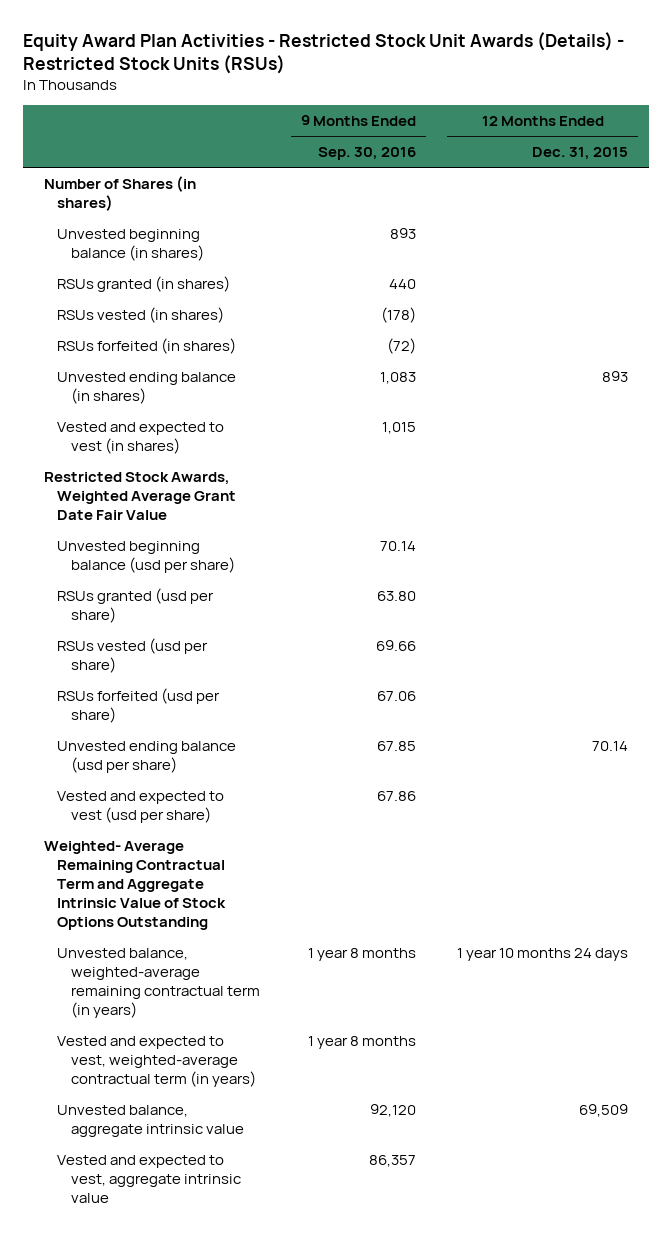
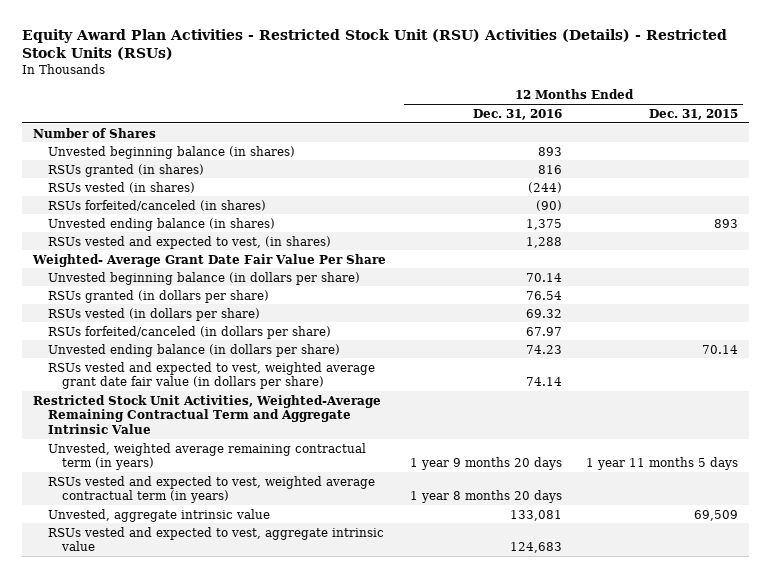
- Equity Award Plan Activities - Restricted Stock Unit Awards (Details) - Restricted Stock Units (RSUs)
+ Equity Award Plan Activities - Restricted Stock Unit (RSU) Activities (Details) - Restricted Stock Units (RSUs)
- | 9 Months Ended Sep. 30, 2016 | 12 Months Ended Dec. 31, 2015
+ | 12 Months Ended Dec. 31, 2016 | 12 Months Ended Dec. 31, 2015
- Number of Shares (in shares)
+ Number of Shares
- RSUs forfeited (in shares) | (72) |
+ RSUs forfeited/canceled (in shares) | (90) |
- Vested and expected to vest (in shares) | 1,015 |
- Restricted Stock Awards, Weighted Average Grant Date Fair Value
- Unvested beginning balance (usd per share) | 70.14 |
- RSUs granted (usd per share) | 63.80 |
- RSUs vested (usd per share) | 69.66 |
- RSUs forfeited (usd per share) | 67.06 |
- Unvested ending balance (usd per share) | 67.85 | 70.14
- Vested and expected to vest (usd per share) | 67.86 |
- Weighted- Average Remaining Contractual Term and Aggregate Intrinsic Value of Stock Options Outstanding
- Unvested balance, weighted-average remaining contractual term (in years) | 1 year 8 months | 1 year 10 months 24 days
- Vested and expected to vest, weighted-average contractual term (in years) | 1 year 8 months |
- Unvested balance, aggregate intrinsic value | 92,120 | 69,509
- Vested and expected to vest, aggregate intrinsic value | 86,357 |
+ RSUs vested and expected to vest, (in shares) | 1,288 |
+ Weighted- Average Grant Date Fair Value Per Share
+ Unvested beginning balance (in dollars per share) | 70.14 |
+ RSUs granted (in dollars per share) | 76.54 |
+ RSUs vested (in dollars per share) | 69.32 |
+ RSUs forfeited/canceled (in dollars per share) | 67.97 |
+ Unvested ending balance (in dollars per share) | 74.23 | 70.14
+ RSUs vested and expected to vest, weighted average grant date fair value (in dollars per share) | 74.14 |
+ Restricted Stock Unit Activities, Weighted-Average Remaining Contractual Term and Aggregate Intrinsic Value
+ Unvested, weighted average remaining contractual term (in years) | 1 year 9 months 20 days | 1 year 11 months 5 days
+ RSUs vested and expected to vest, weighted average contractual term (in years) | 1 year 8 months 20 days |
+ Unvested, aggregate intrinsic value | 133,081 | 69,509
+ RSUs vested and expected to vest, aggregate intrinsic value | 124,683 |

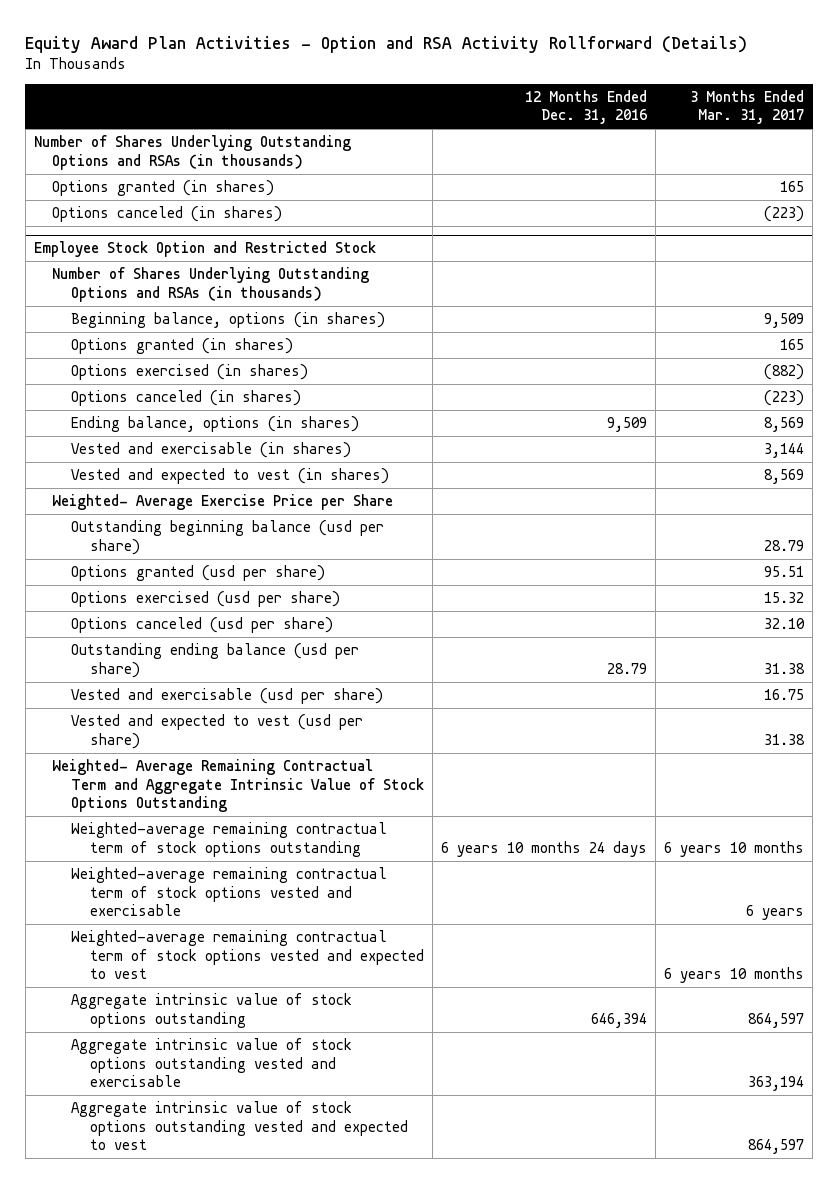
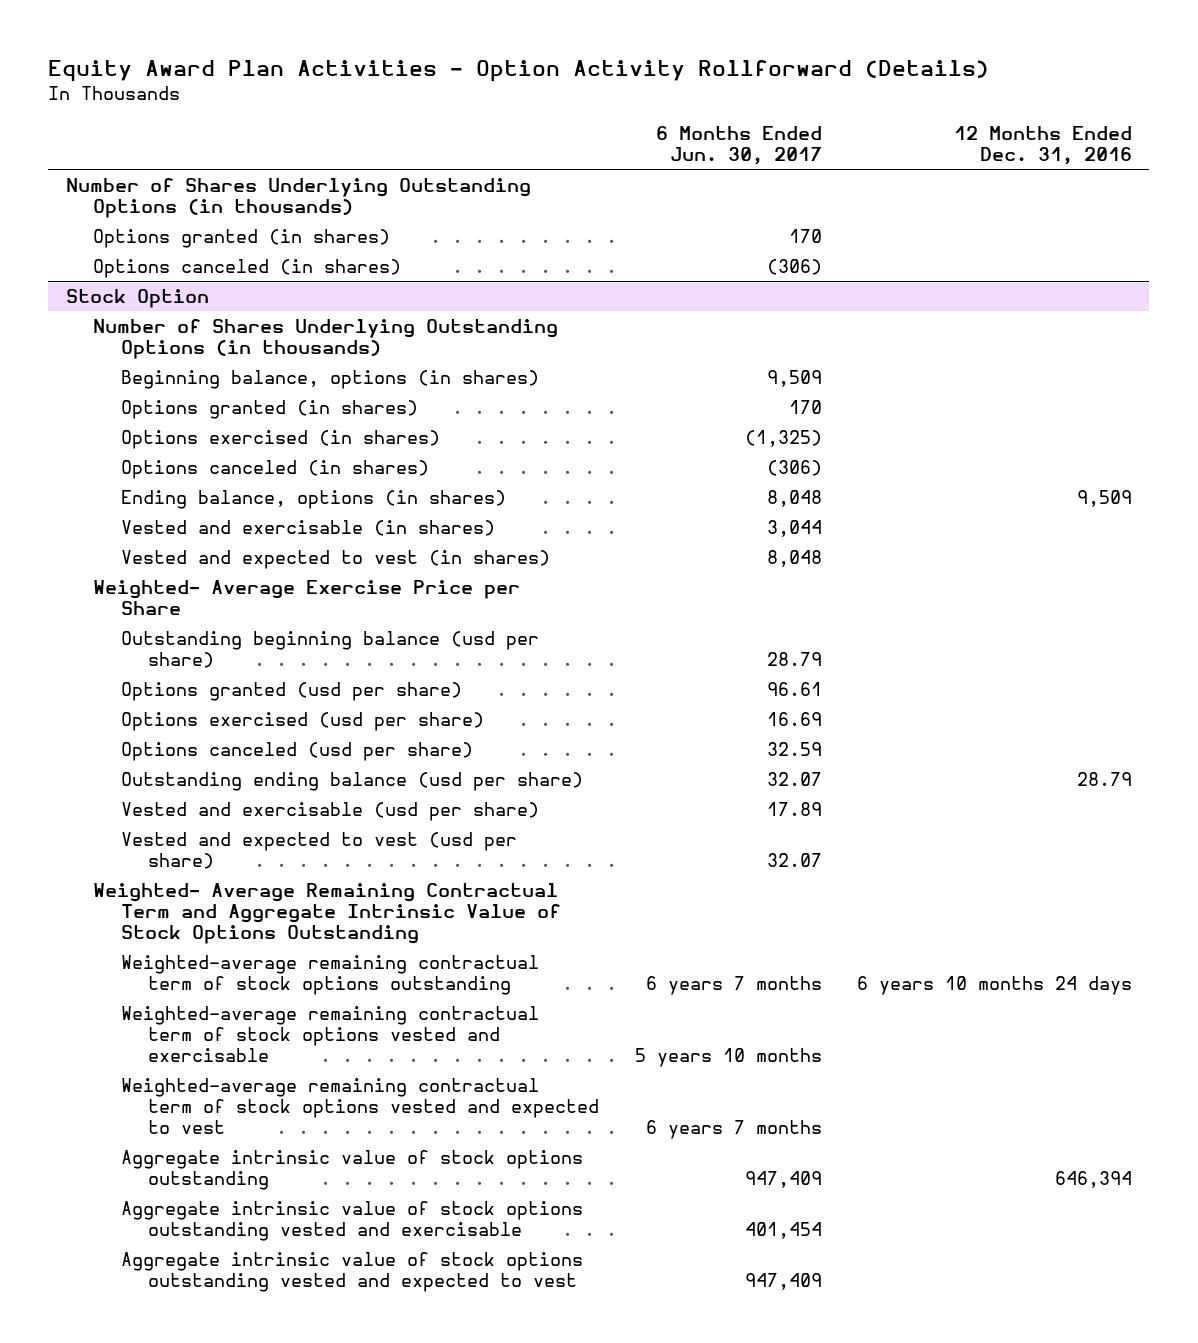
- Equity Award Plan Activities - Option and RSA Activity Rollforward (Details)
+ Equity Award Plan Activities - Option Activity Rollforward (Details)
- | 12 Months Ended Dec. 31, 2016 | 3 Months Ended Mar. 31, 2017
+ | 6 Months Ended Jun. 30, 2017 | 12 Months Ended Dec. 31, 2016
- Number of Shares Underlying Outstanding Options and RSAs (in thousands)
+ Number of Shares Underlying Outstanding Options (in thousands)
- Employee Stock Option and Restricted Stock
- Number of Shares Underlying Outstanding Options and RSAs (in thousands)
+ Stock Option
+ Number of Shares Underlying Outstanding Options (in thousands)

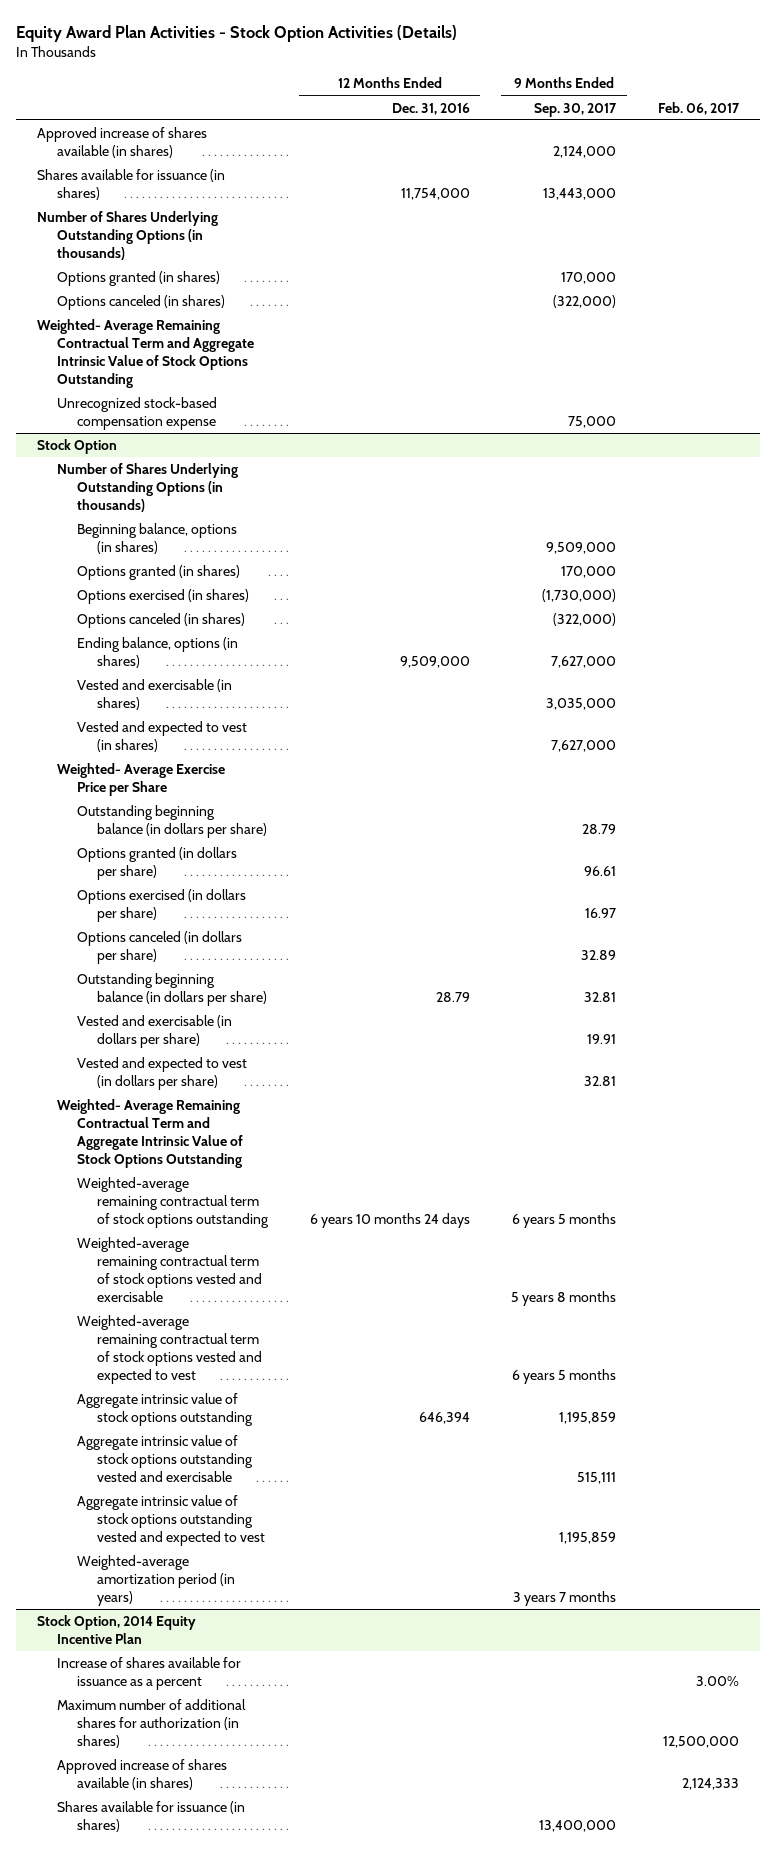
- Equity Award Plan Activities - Option Activity Rollforward (Details)
+ Equity Award Plan Activities - Stock Option Activities (Details)
- | 6 Months Ended Jun. 30, 2017 | 12 Months Ended Dec. 31, 2016
+ | 12 Months Ended Dec. 31, 2016 | 9 Months Ended Sep. 30, 2017 | Feb. 06, 2017
+ Approved increase of shares available (in shares) | | 2,124,000 |
+ Shares available for issuance (in shares) | 11,754,000 | 13,443,000 |
+ Weighted- Average Remaining Contractual Term and Aggregate Intrinsic Value of Stock Options Outstanding
+ Unrecognized stock-based compensation expense | | 75,000 |
@ Stock Option
- Ending balance, options (in shares) | 8,048 | 9,509
+ Ending balance, options (in shares) | 9,509,000 | 7,627,000 |
- Outstanding beginning balance (usd per share) | 28.79 |
- Options granted (usd per share) | 96.61 |
- Options exercised (usd per share) | 16.69 |
- Options canceled (usd per share) | 32.59 |
- Outstanding ending balance (usd per share) | 32.07 | 28.79
- Vested and exercisable (usd per share) | 17.89 |
- Vested and expected to vest (usd per share) | 32.07 |
+ Outstanding beginning balance (in dollars per share) | | 28.79 |
+ Options granted (in dollars per share) | | 96.61 |
+ Options exercised (in dollars per share) | | 16.97 |
+ Options canceled (in dollars per share) | | 32.89 |
+ Outstanding beginning balance (in dollars per share) | 28.79 | 32.81 |
+ Vested and exercisable (in dollars per share) | | 19.91 |
+ Vested and expected to vest (in dollars per share) | | 32.81 |
+ Weighted-average amortization period (in years) | | 3 years 7 months |
+ Stock Option, 2014 Equity Incentive Plan
+ Increase of shares available for issuance as a percent | | | 3.00%
+ Maximum number of additional shares for authorization (in shares) | | | 12,500,000
+ Approved increase of shares available (in shares) | | | 2,124,333
+ Shares available for issuance (in shares) | | 13,400,000 |

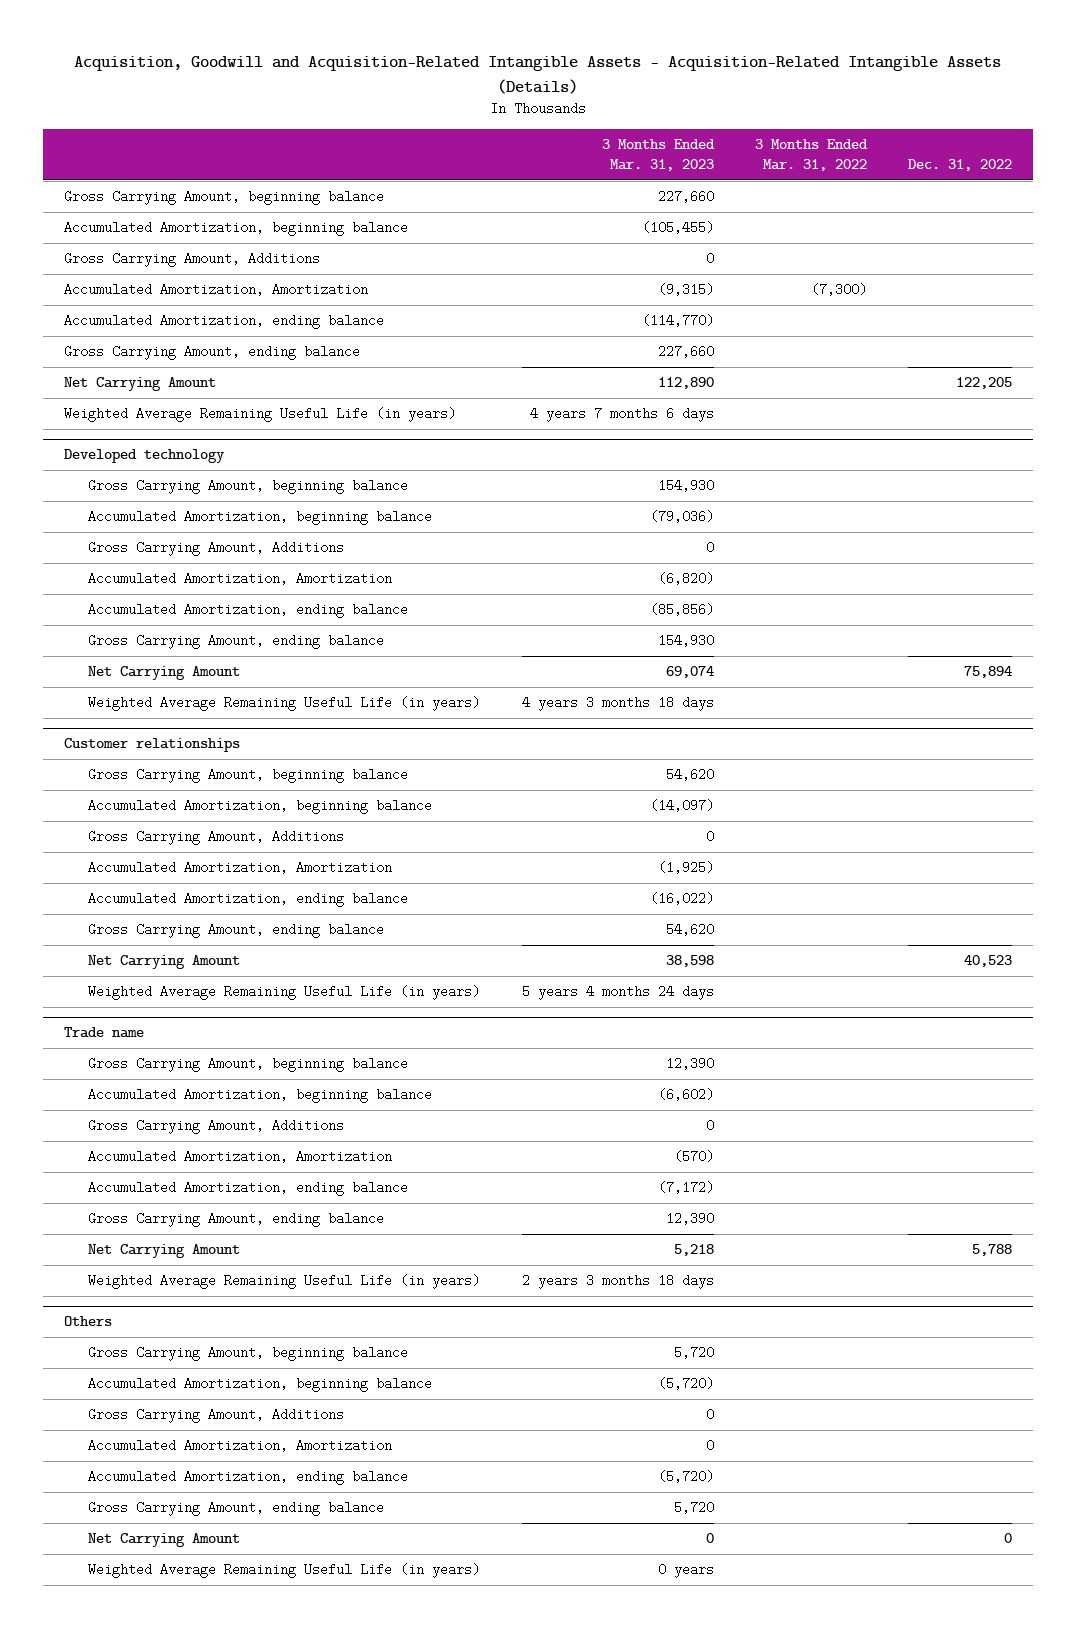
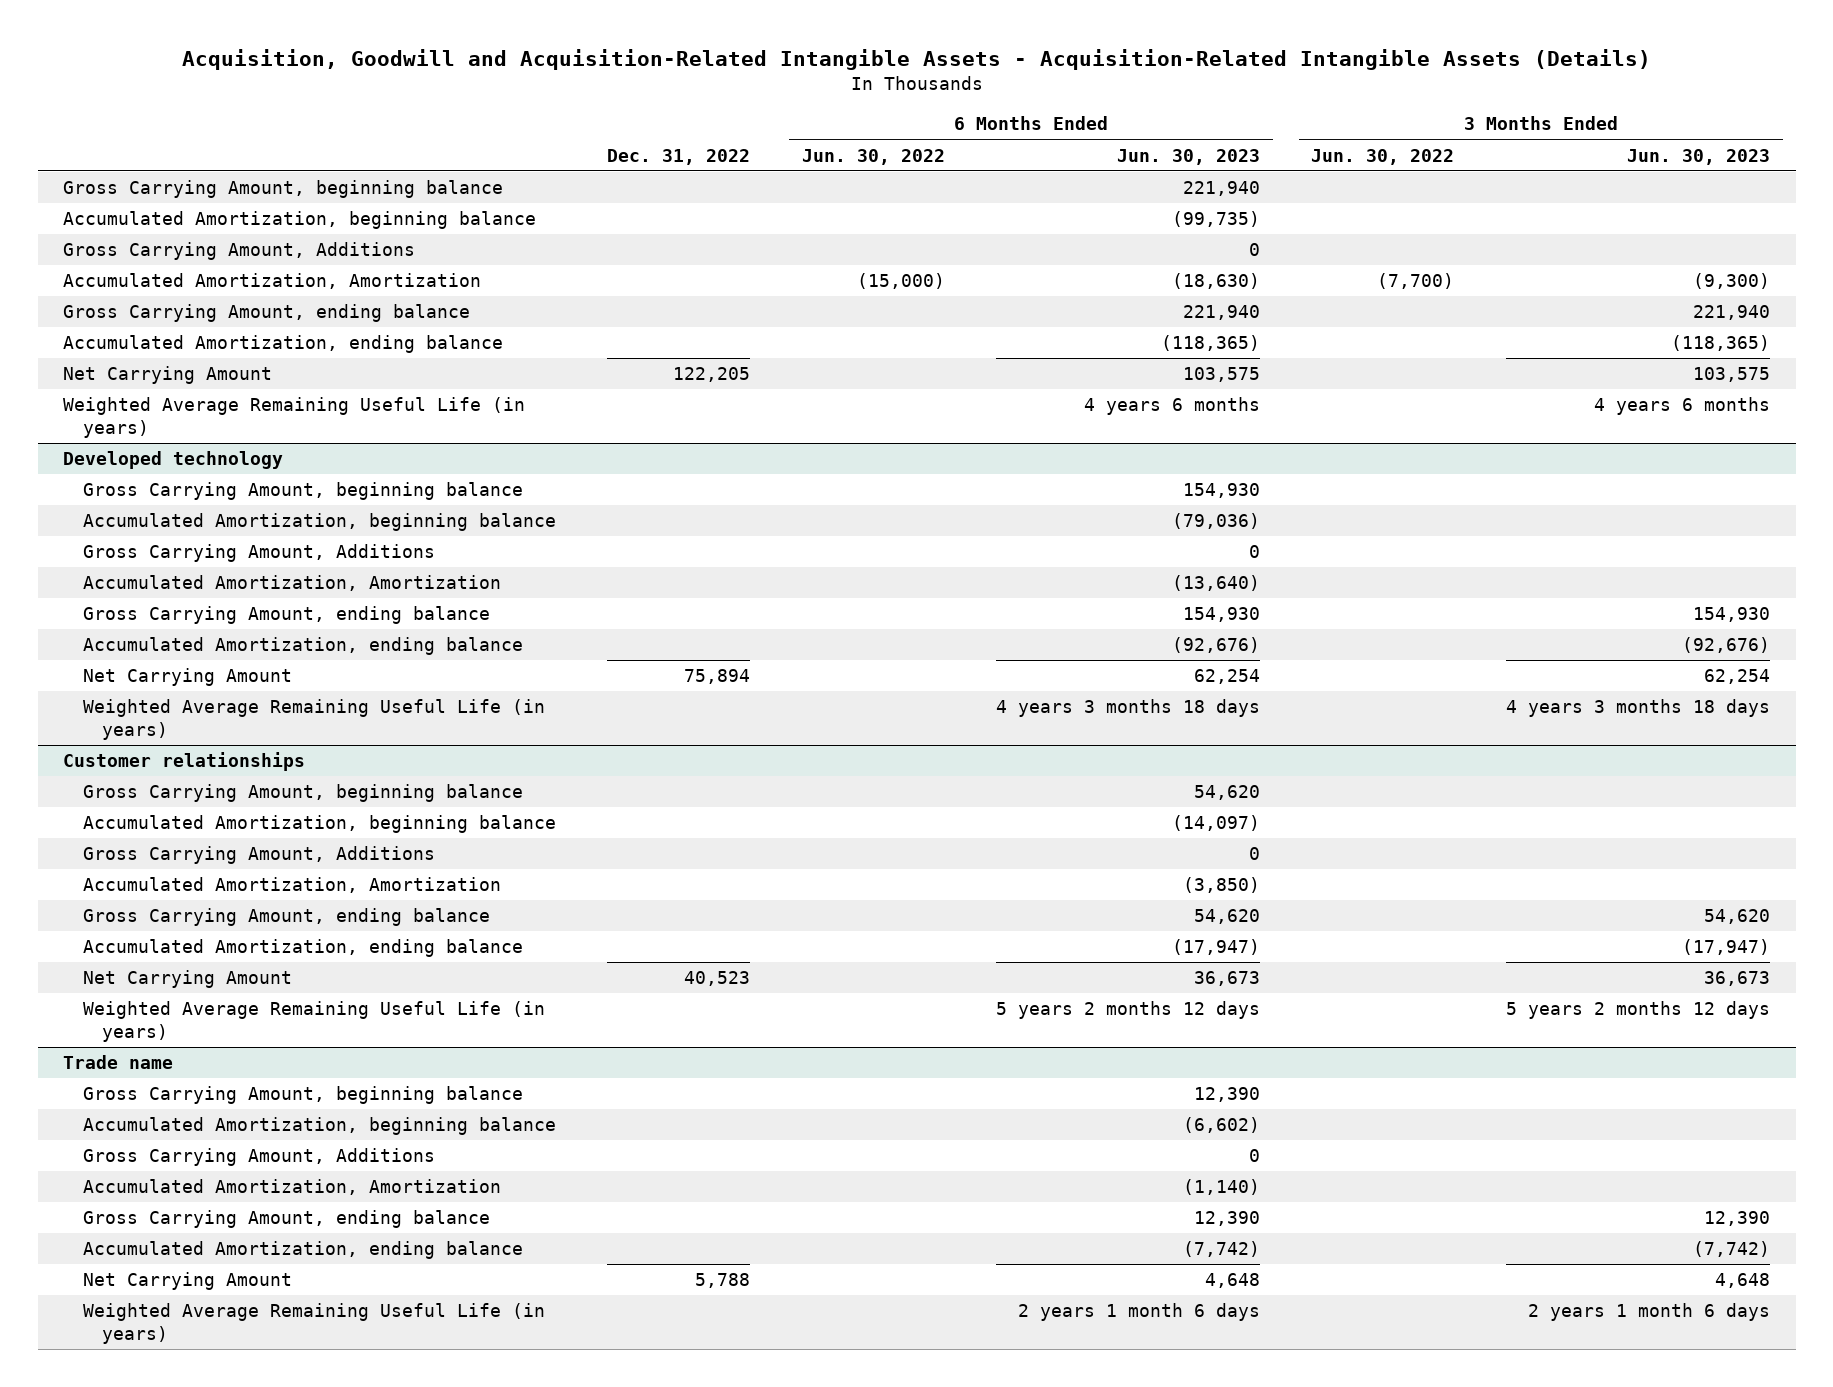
- | 3 Months Ended Mar. 31, 2023 | 3 Months Ended Mar. 31, 2022 | Dec. 31, 2022
+ | Dec. 31, 2022 | 6 Months Ended Jun. 30, 2022 | 6 Months Ended Jun. 30, 2023 | 3 Months Ended Jun. 30, 2022 | 3 Months Ended Jun. 30, 2023
moved down: Accumulated Amortization, ending balance | | | (118,365) | | (118,365)
@ Developed technology
moved down: Accumulated Amortization, ending balance | | | (92,676) | | (92,676)
@ Customer relationships
moved down: Accumulated Amortization, ending balance | | | (17,947) | | (17,947)
@ Trade name
moved down: Accumulated Amortization, ending balance | | | (7,742) | | (7,742)
- Others
- Gross Carrying Amount, beginning balance | 5,720 | |
- Accumulated Amortization, beginning balance | (5,720) | |
- Gross Carrying Amount, Additions | 0 | |
- Accumulated Amortization, Amortization | 0 | |
- Accumulated Amortization, ending balance | (5,720) | |
- Gross Carrying Amount, ending balance | 5,720 | |
- Net Carrying Amount | 0 | | 0
- Weighted Average Remaining Useful Life (in years) | 0 years | |

